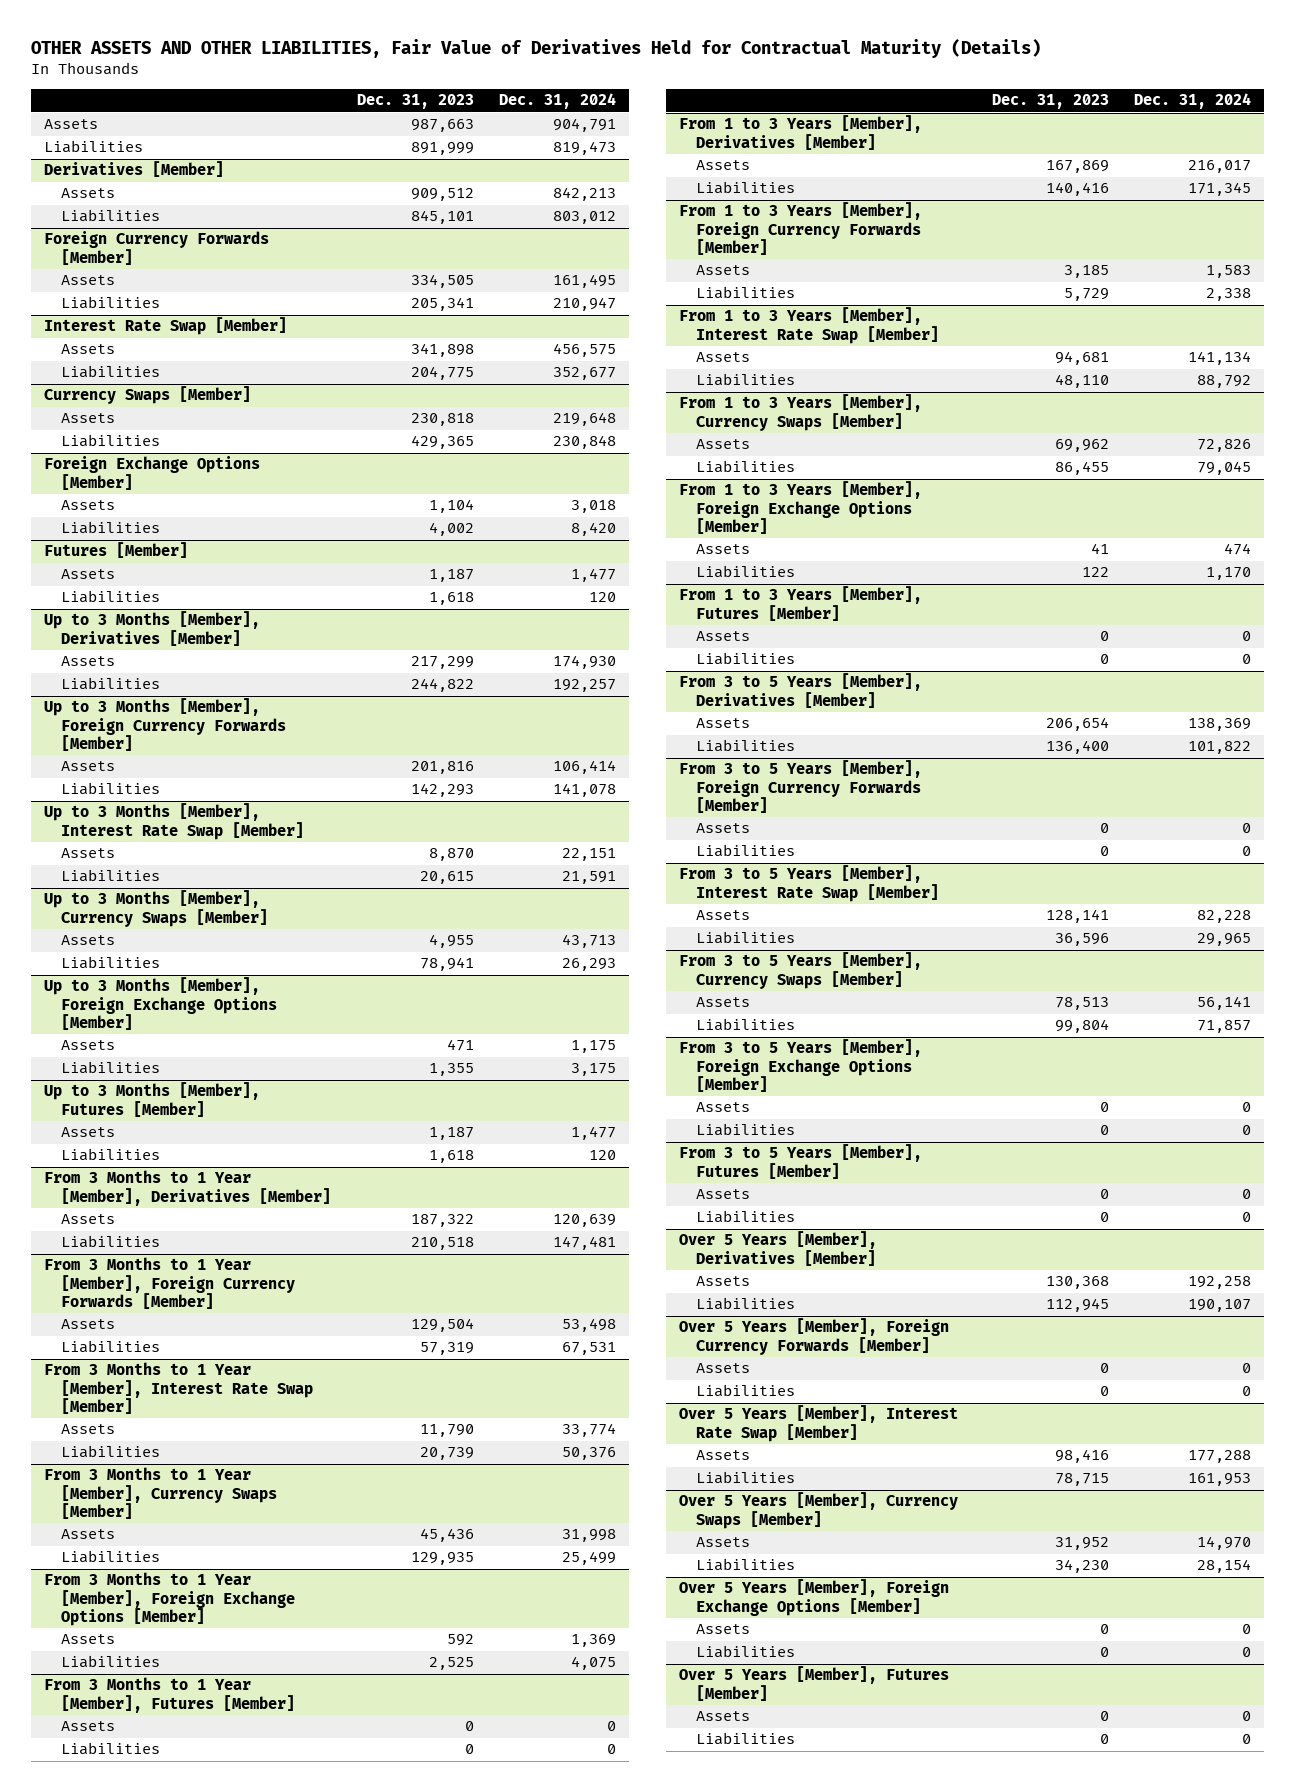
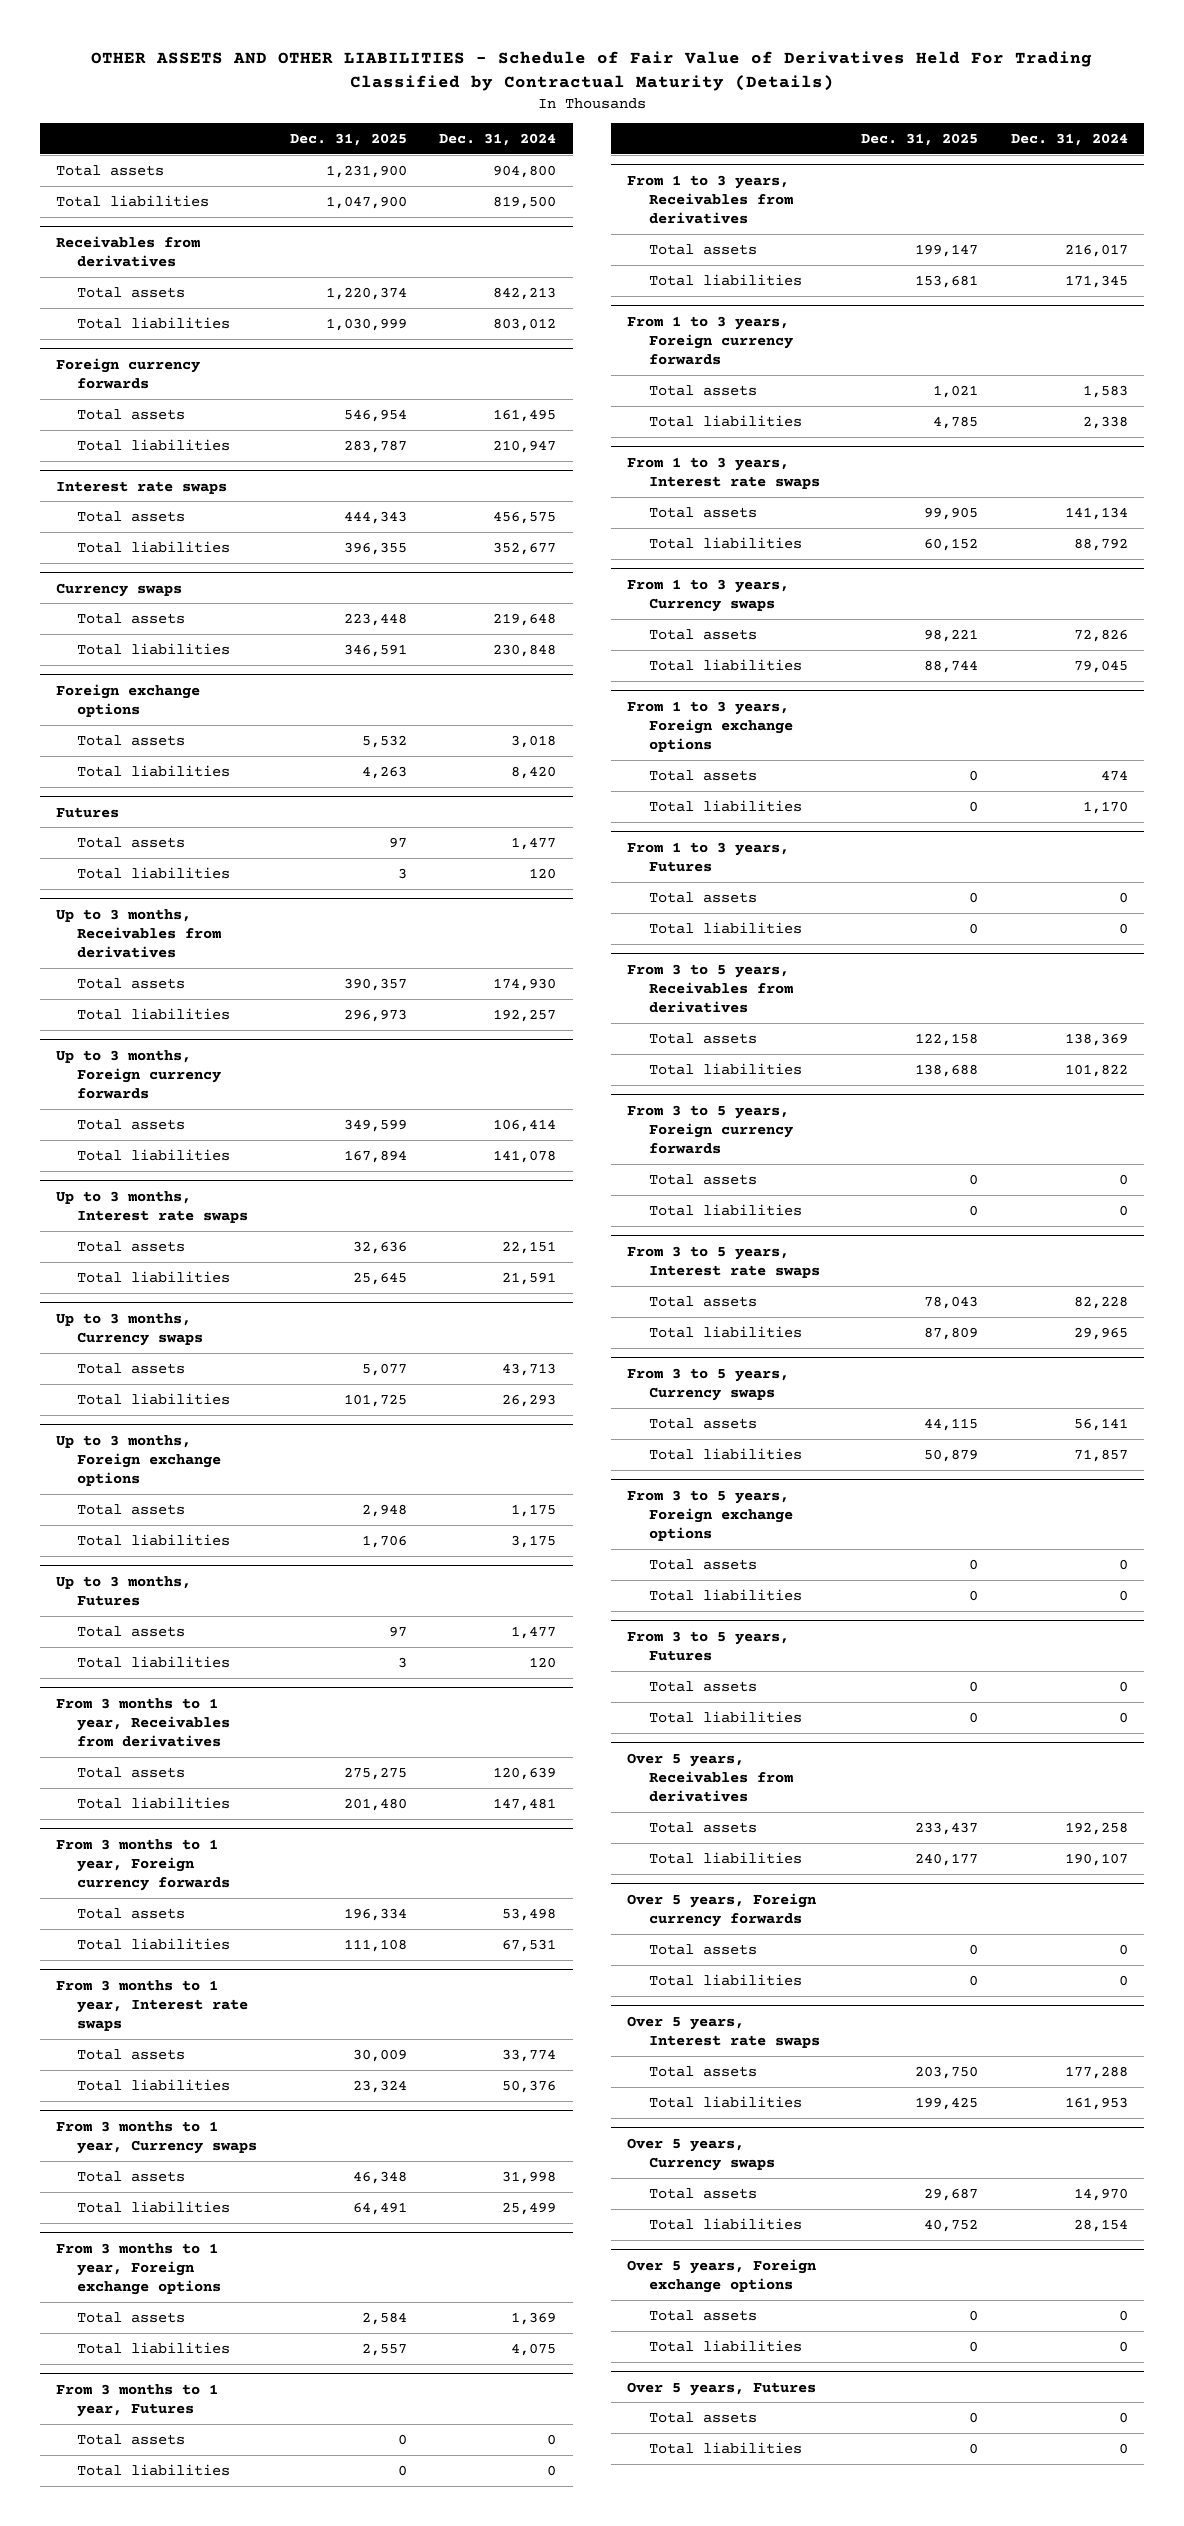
- OTHER ASSETS AND OTHER LIABILITIES, Fair Value of Derivatives Held for Contractual Maturity (Details)
+ OTHER ASSETS AND OTHER LIABILITIES - Schedule of Fair Value of Derivatives Held For Trading Classified by Contractual Maturity (Details)
- | Dec. 31, 2023 | Dec. 31, 2024
+ | Dec. 31, 2025 | Dec. 31, 2024
- Assets | 987,663 | 904,791
- Liabilities | 891,999 | 819,473
- Derivatives [Member]
- Assets | 909,512 | 842,213
- Liabilities | 845,101 | 803,012
- Foreign Currency Forwards [Member]
- Assets | 334,505 | 161,495
- Liabilities | 205,341 | 210,947
- Interest Rate Swap [Member]
- Assets | 341,898 | 456,575
- Liabilities | 204,775 | 352,677
- Currency Swaps [Member]
- Assets | 230,818 | 219,648
- Liabilities | 429,365 | 230,848
- Foreign Exchange Options [Member]
- Assets | 1,104 | 3,018
- Liabilities | 4,002 | 8,420
- Futures [Member]
- Assets | 1,187 | 1,477
- Liabilities | 1,618 | 120
- Up to 3 Months [Member], Derivatives [Member]
- Assets | 217,299 | 174,930
- Liabilities | 244,822 | 192,257
- Up to 3 Months [Member], Foreign Currency Forwards [Member]
- Assets | 201,816 | 106,414
- Liabilities | 142,293 | 141,078
- Up to 3 Months [Member], Interest Rate Swap [Member]
- Assets | 8,870 | 22,151
- Liabilities | 20,615 | 21,591
- Up to 3 Months [Member], Currency Swaps [Member]
- Assets | 4,955 | 43,713
- Liabilities | 78,941 | 26,293
- Up to 3 Months [Member], Foreign Exchange Options [Member]
- Assets | 471 | 1,175
- Liabilities | 1,355 | 3,175
- Up to 3 Months [Member], Futures [Member]
- Assets | 1,187 | 1,477
- Liabilities | 1,618 | 120
- From 3 Months to 1 Year [Member], Derivatives [Member]
- Assets | 187,322 | 120,639
- Liabilities | 210,518 | 147,481
- From 3 Months to 1 Year [Member], Foreign Currency Forwards [Member]
- Assets | 129,504 | 53,498
- Liabilities | 57,319 | 67,531
- From 3 Months to 1 Year [Member], Interest Rate Swap [Member]
- Assets | 11,790 | 33,774
- Liabilities | 20,739 | 50,376
- From 3 Months to 1 Year [Member], Currency Swaps [Member]
- Assets | 45,436 | 31,998
- Liabilities | 129,935 | 25,499
- From 3 Months to 1 Year [Member], Foreign Exchange Options [Member]
- Assets | 592 | 1,369
- Liabilities | 2,525 | 4,075
- From 3 Months to 1 Year [Member], Futures [Member]
- Assets | 0 | 0
- Liabilities | 0 | 0
- From 1 to 3 Years [Member], Derivatives [Member]
- Assets | 167,869 | 216,017
- Liabilities | 140,416 | 171,345
- From 1 to 3 Years [Member], Foreign Currency Forwards [Member]
- Assets | 3,185 | 1,583
- Liabilities | 5,729 | 2,338
- From 1 to 3 Years [Member], Interest Rate Swap [Member]
- Assets | 94,681 | 141,134
- Liabilities | 48,110 | 88,792
- From 1 to 3 Years [Member], Currency Swaps [Member]
- Assets | 69,962 | 72,826
- Liabilities | 86,455 | 79,045
- From 1 to 3 Years [Member], Foreign Exchange Options [Member]
- Assets | 41 | 474
- Liabilities | 122 | 1,170
- From 1 to 3 Years [Member], Futures [Member]
- Assets | 0 | 0
- Liabilities | 0 | 0
- From 3 to 5 Years [Member], Derivatives [Member]
- Assets | 206,654 | 138,369
- Liabilities | 136,400 | 101,822
- From 3 to 5 Years [Member], Foreign Currency Forwards [Member]
- Assets | 0 | 0
- Liabilities | 0 | 0
- From 3 to 5 Years [Member], Interest Rate Swap [Member]
- Assets | 128,141 | 82,228
- Liabilities | 36,596 | 29,965
- From 3 to 5 Years [Member], Currency Swaps [Member]
- Assets | 78,513 | 56,141
- Liabilities | 99,804 | 71,857
- From 3 to 5 Years [Member], Foreign Exchange Options [Member]
- Assets | 0 | 0
- Liabilities | 0 | 0
- From 3 to 5 Years [Member], Futures [Member]
- Assets | 0 | 0
- Liabilities | 0 | 0
- Over 5 Years [Member], Derivatives [Member]
- Assets | 130,368 | 192,258
- Liabilities | 112,945 | 190,107
- Over 5 Years [Member], Foreign Currency Forwards [Member]
- Assets | 0 | 0
- Liabilities | 0 | 0
- Over 5 Years [Member], Interest Rate Swap [Member]
- Assets | 98,416 | 177,288
- Liabilities | 78,715 | 161,953
- Over 5 Years [Member], Currency Swaps [Member]
- Assets | 31,952 | 14,970
- Liabilities | 34,230 | 28,154
- Over 5 Years [Member], Foreign Exchange Options [Member]
- Assets | 0 | 0
- Liabilities | 0 | 0
- Over 5 Years [Member], Futures [Member]
- Assets | 0 | 0
- Liabilities | 0 | 0
+ Total assets | 1,231,900 | 904,800
+ Total liabilities | 1,047,900 | 819,500
+ Receivables from derivatives
+ Total assets | 1,220,374 | 842,213
+ Total liabilities | 1,030,999 | 803,012
+ Foreign currency forwards
+ Total assets | 546,954 | 161,495
+ Total liabilities | 283,787 | 210,947
+ Interest rate swaps
+ Total assets | 444,343 | 456,575
+ Total liabilities | 396,355 | 352,677
+ Currency swaps
+ Total assets | 223,448 | 219,648
+ Total liabilities | 346,591 | 230,848
+ Foreign exchange options
+ Total assets | 5,532 | 3,018
+ Total liabilities | 4,263 | 8,420
+ Futures
+ Total assets | 97 | 1,477
+ Total liabilities | 3 | 120
+ Up to 3 months, Receivables from derivatives
+ Total assets | 390,357 | 174,930
+ Total liabilities | 296,973 | 192,257
+ Up to 3 months, Foreign currency forwards
+ Total assets | 349,599 | 106,414
+ Total liabilities | 167,894 | 141,078
+ Up to 3 months, Interest rate swaps
+ Total assets | 32,636 | 22,151
+ Total liabilities | 25,645 | 21,591
+ Up to 3 months, Currency swaps
+ Total assets | 5,077 | 43,713
+ Total liabilities | 101,725 | 26,293
+ Up to 3 months, Foreign exchange options
+ Total assets | 2,948 | 1,175
+ Total liabilities | 1,706 | 3,175
+ Up to 3 months, Futures
+ Total assets | 97 | 1,477
+ Total liabilities | 3 | 120
+ From 3 months to 1 year, Receivables from derivatives
+ Total assets | 275,275 | 120,639
+ Total liabilities | 201,480 | 147,481
+ From 3 months to 1 year, Foreign currency forwards
+ Total assets | 196,334 | 53,498
+ Total liabilities | 111,108 | 67,531
+ From 3 months to 1 year, Interest rate swaps
+ Total assets | 30,009 | 33,774
+ Total liabilities | 23,324 | 50,376
+ From 3 months to 1 year, Currency swaps
+ Total assets | 46,348 | 31,998
+ Total liabilities | 64,491 | 25,499
+ From 3 months to 1 year, Foreign exchange options
+ Total assets | 2,584 | 1,369
+ Total liabilities | 2,557 | 4,075
+ From 3 months to 1 year, Futures
+ Total assets | 0 | 0
+ Total liabilities | 0 | 0
+ From 1 to 3 years, Receivables from derivatives
+ Total assets | 199,147 | 216,017
+ Total liabilities | 153,681 | 171,345
+ From 1 to 3 years, Foreign currency forwards
+ Total assets | 1,021 | 1,583
+ Total liabilities | 4,785 | 2,338
+ From 1 to 3 years, Interest rate swaps
+ Total assets | 99,905 | 141,134
+ Total liabilities | 60,152 | 88,792
+ From 1 to 3 years, Currency swaps
+ Total assets | 98,221 | 72,826
+ Total liabilities | 88,744 | 79,045
+ From 1 to 3 years, Foreign exchange options
+ Total assets | 0 | 474
+ Total liabilities | 0 | 1,170
+ From 1 to 3 years, Futures
+ Total assets | 0 | 0
+ Total liabilities | 0 | 0
+ From 3 to 5 years, Receivables from derivatives
+ Total assets | 122,158 | 138,369
+ Total liabilities | 138,688 | 101,822
+ From 3 to 5 years, Foreign currency forwards
+ Total assets | 0 | 0
+ Total liabilities | 0 | 0
+ From 3 to 5 years, Interest rate swaps
+ Total assets | 78,043 | 82,228
+ Total liabilities | 87,809 | 29,965
+ From 3 to 5 years, Currency swaps
+ Total assets | 44,115 | 56,141
+ Total liabilities | 50,879 | 71,857
+ From 3 to 5 years, Foreign exchange options
+ Total assets | 0 | 0
+ Total liabilities | 0 | 0
+ From 3 to 5 years, Futures
+ Total assets | 0 | 0
+ Total liabilities | 0 | 0
+ Over 5 years, Receivables from derivatives
+ Total assets | 233,437 | 192,258
+ Total liabilities | 240,177 | 190,107
+ Over 5 years, Foreign currency forwards
+ Total assets | 0 | 0
+ Total liabilities | 0 | 0
+ Over 5 years, Interest rate swaps
+ Total assets | 203,750 | 177,288
+ Total liabilities | 199,425 | 161,953
+ Over 5 years, Currency swaps
+ Total assets | 29,687 | 14,970
+ Total liabilities | 40,752 | 28,154
+ Over 5 years, Foreign exchange options
+ Total assets | 0 | 0
+ Total liabilities | 0 | 0
+ Over 5 years, Futures
+ Total assets | 0 | 0
+ Total liabilities | 0 | 0

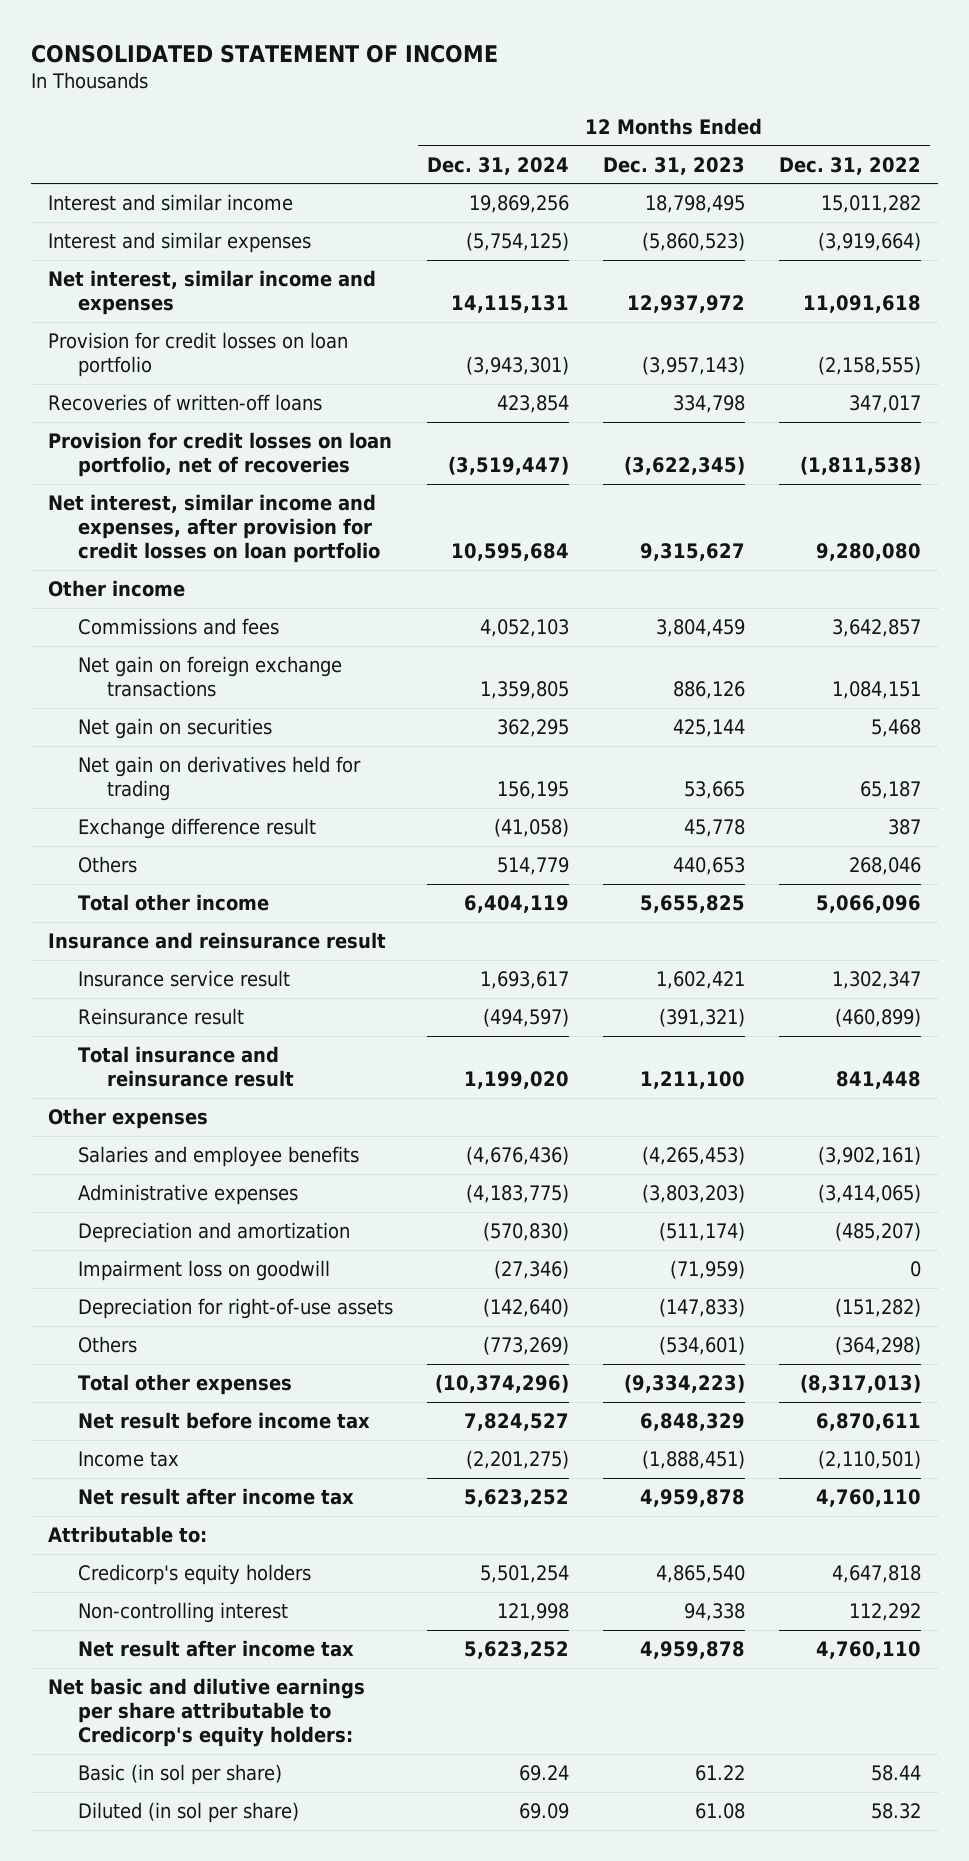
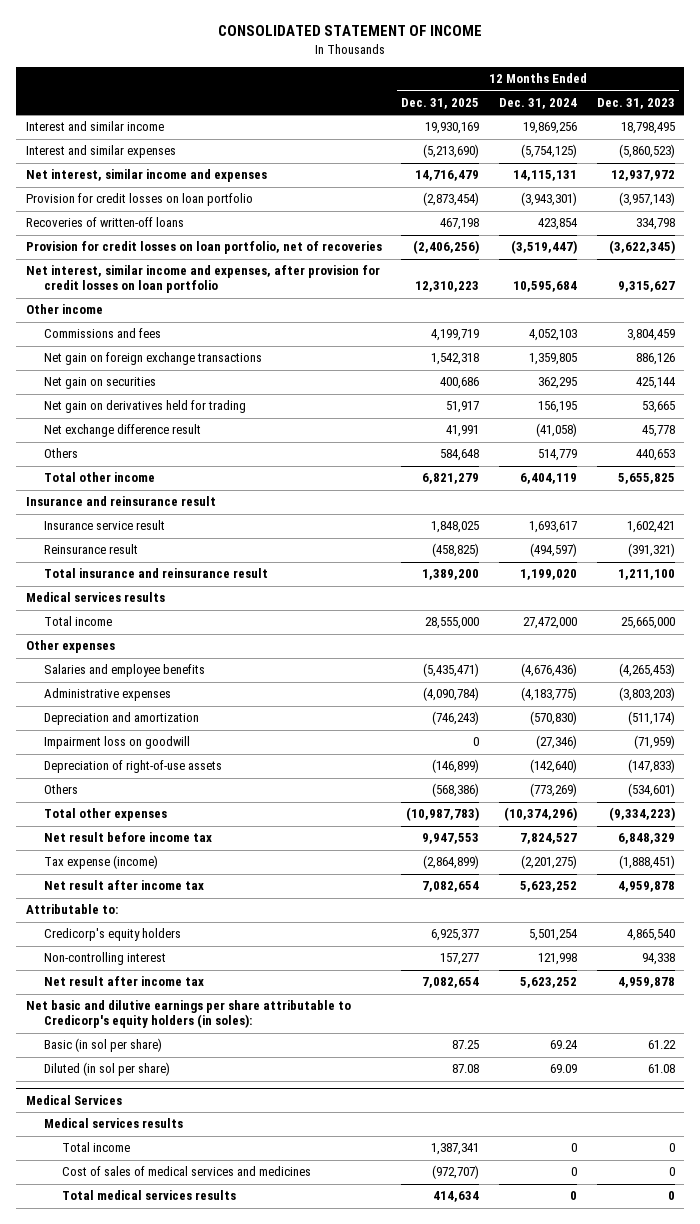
- | 12 Months Ended Dec. 31, 2024 | 12 Months Ended Dec. 31, 2023 | 12 Months Ended Dec. 31, 2022
+ | 12 Months Ended Dec. 31, 2025 | 12 Months Ended Dec. 31, 2024 | 12 Months Ended Dec. 31, 2023
- Exchange difference result | (41,058) | 45,778 | 387
+ Net exchange difference result | 41,991 | (41,058) | 45,778
+ Medical services results
+ Total income | 28,555,000 | 27,472,000 | 25,665,000
- Depreciation for right-of-use assets | (142,640) | (147,833) | (151,282)
+ Depreciation of right-of-use assets | (146,899) | (142,640) | (147,833)
- Income tax | (2,201,275) | (1,888,451) | (2,110,501)
+ Tax expense (income) | (2,864,899) | (2,201,275) | (1,888,451)
- Net basic and dilutive earnings per share attributable to Credicorp's equity holders:
+ Net basic and dilutive earnings per share attributable to Credicorp's equity holders (in soles):
+ Medical Services
+ Medical services results
+ Total income | 1,387,341 | 0 | 0
+ Cost of sales of medical services and medicines | (972,707) | 0 | 0
+ Total medical services results | 414,634 | 0 | 0

